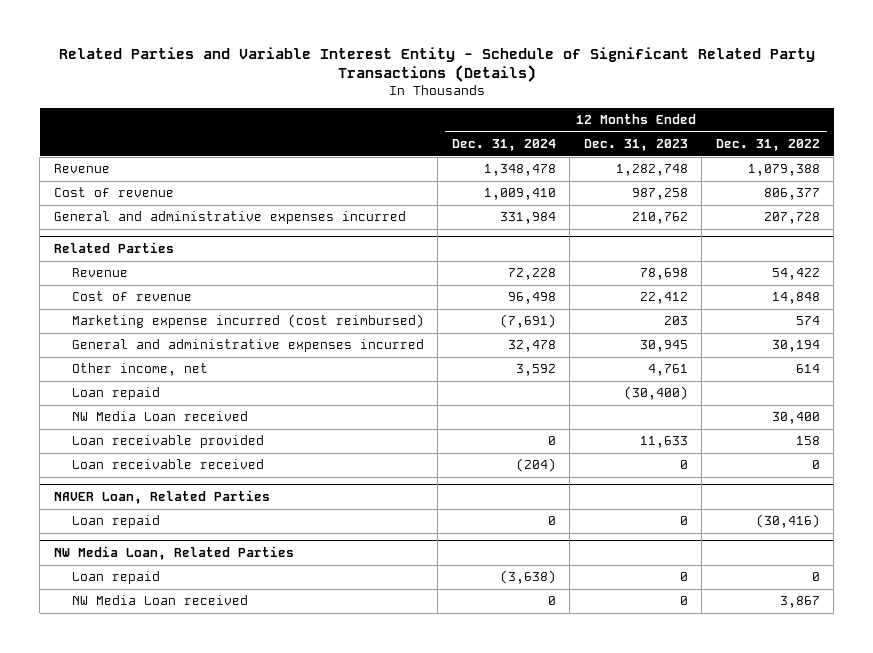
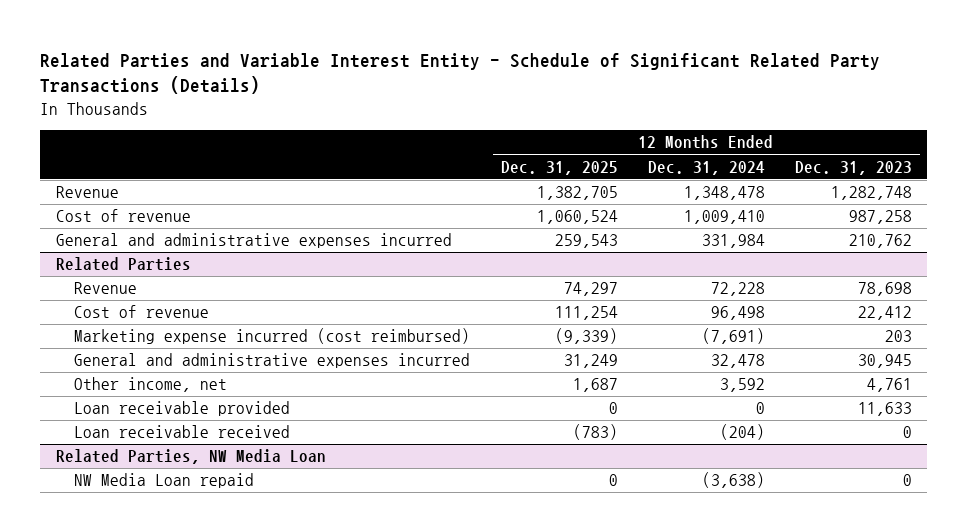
- | 12 Months Ended Dec. 31, 2024 | 12 Months Ended Dec. 31, 2023 | 12 Months Ended Dec. 31, 2022
+ | 12 Months Ended Dec. 31, 2025 | 12 Months Ended Dec. 31, 2024 | 12 Months Ended Dec. 31, 2023
@ Related Parties
- Loan repaid | | (30,400) |
- NW Media Loan received | | | 30,400
- NAVER Loan, Related Parties
- Loan repaid | 0 | 0 | (30,416)
- NW Media Loan, Related Parties
- Loan repaid | (3,638) | 0 | 0
- NW Media Loan received | 0 | 0 | 3,867
+ Related Parties, NW Media Loan
+ NW Media Loan repaid | 0 | (3,638) | 0

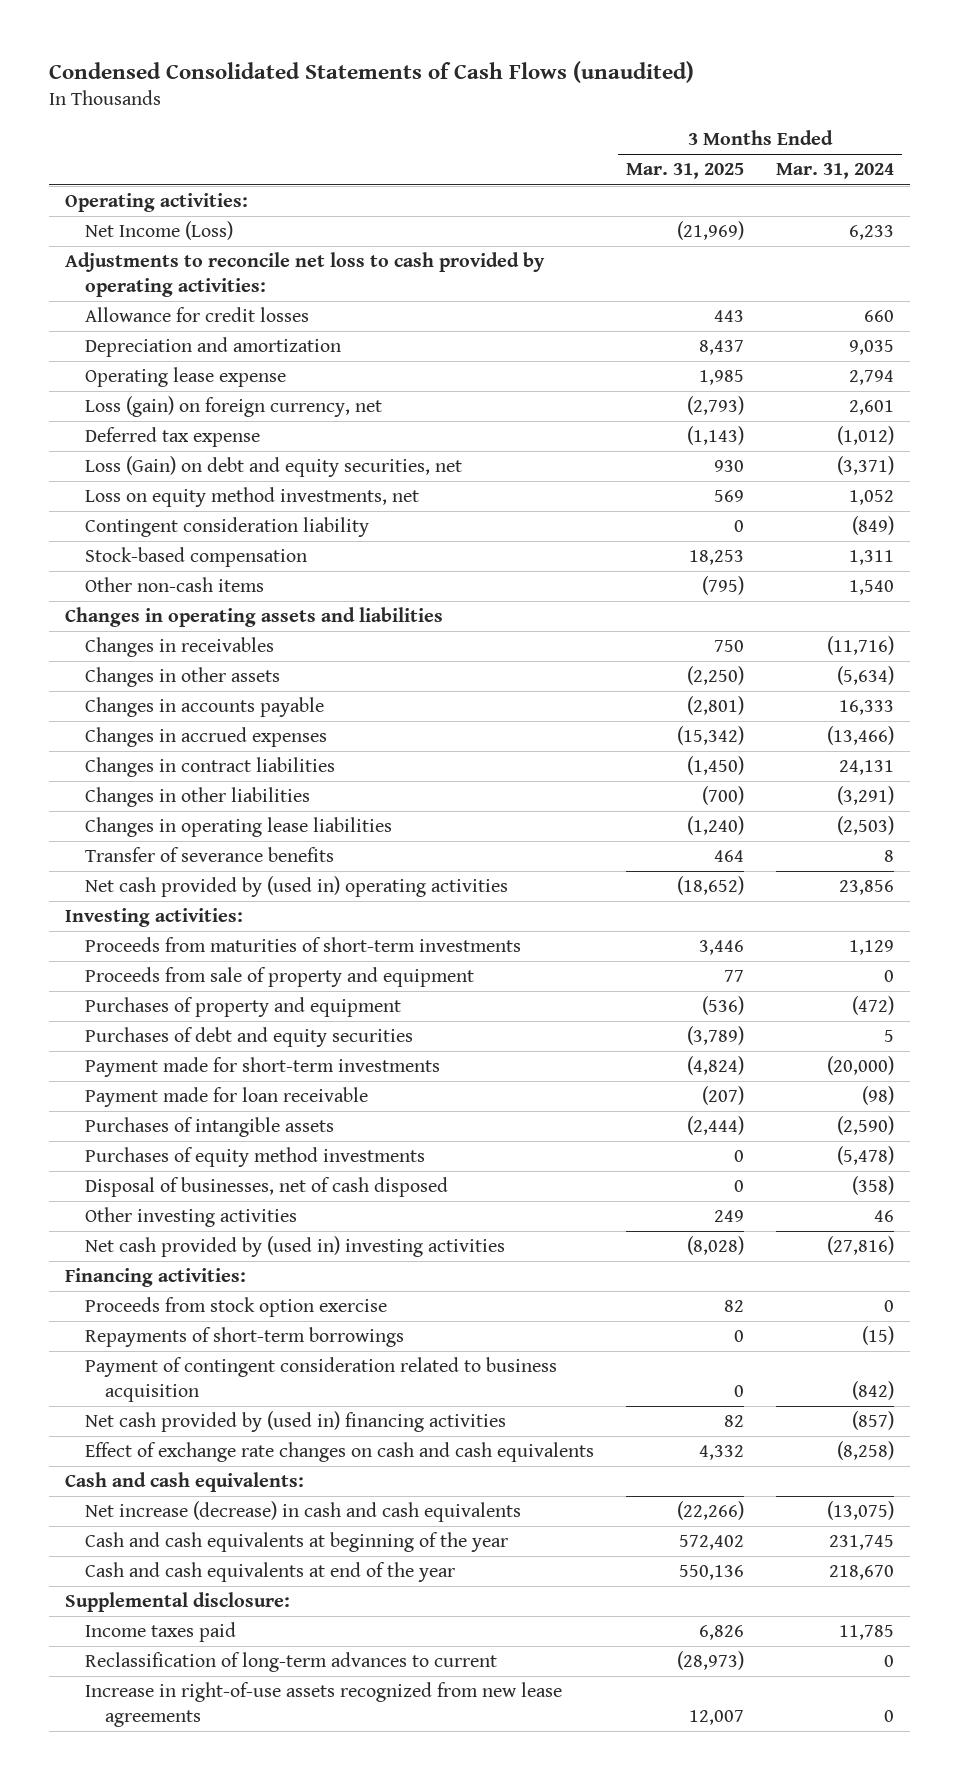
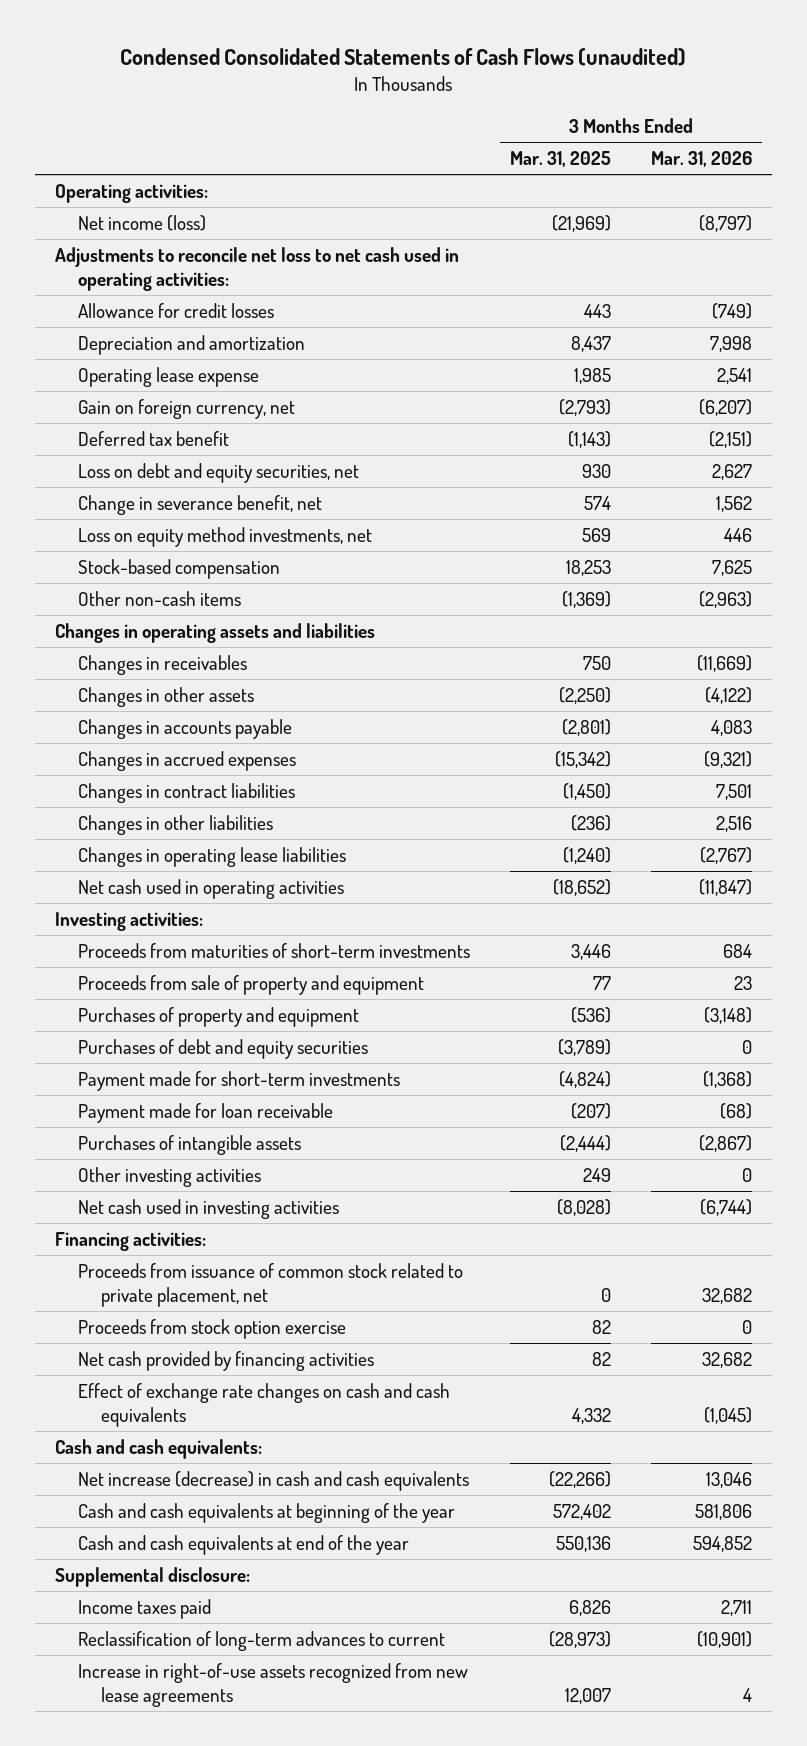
- | 3 Months Ended Mar. 31, 2025 | 3 Months Ended Mar. 31, 2024
+ | 3 Months Ended Mar. 31, 2025 | 3 Months Ended Mar. 31, 2026
- Net Income (Loss) | (21,969) | 6,233
- Adjustments to reconcile net loss to cash provided by operating activities:
+ Net income (loss) | (21,969) | (8,797)
+ Adjustments to reconcile net loss to net cash used in operating activities:
- Loss (gain) on foreign currency, net | (2,793) | 2,601
- Deferred tax expense | (1,143) | (1,012)
- Loss (Gain) on debt and equity securities, net | 930 | (3,371)
+ Gain on foreign currency, net | (2,793) | (6,207)
+ Deferred tax benefit | (1,143) | (2,151)
+ Loss on debt and equity securities, net | 930 | 2,627
+ Change in severance benefit, net | 574 | 1,562
- Contingent consideration liability | 0 | (849)
- Other non-cash items | (795) | 1,540
+ Other non-cash items | (1,369) | (2,963)
- Changes in other liabilities | (700) | (3,291)
+ Changes in other liabilities | (236) | 2,516
- Transfer of severance benefits | 464 | 8
- Net cash provided by (used in) operating activities | (18,652) | 23,856
+ Net cash used in operating activities | (18,652) | (11,847)
- Purchases of equity method investments | 0 | (5,478)
- Disposal of businesses, net of cash disposed | 0 | (358)
- Net cash provided by (used in) investing activities | (8,028) | (27,816)
+ Net cash used in investing activities | (8,028) | (6,744)
+ Proceeds from issuance of common stock related to private placement, net | 0 | 32,682
- Repayments of short-term borrowings | 0 | (15)
- Payment of contingent consideration related to business acquisition | 0 | (842)
- Net cash provided by (used in) financing activities | 82 | (857)
+ Net cash provided by financing activities | 82 | 32,682

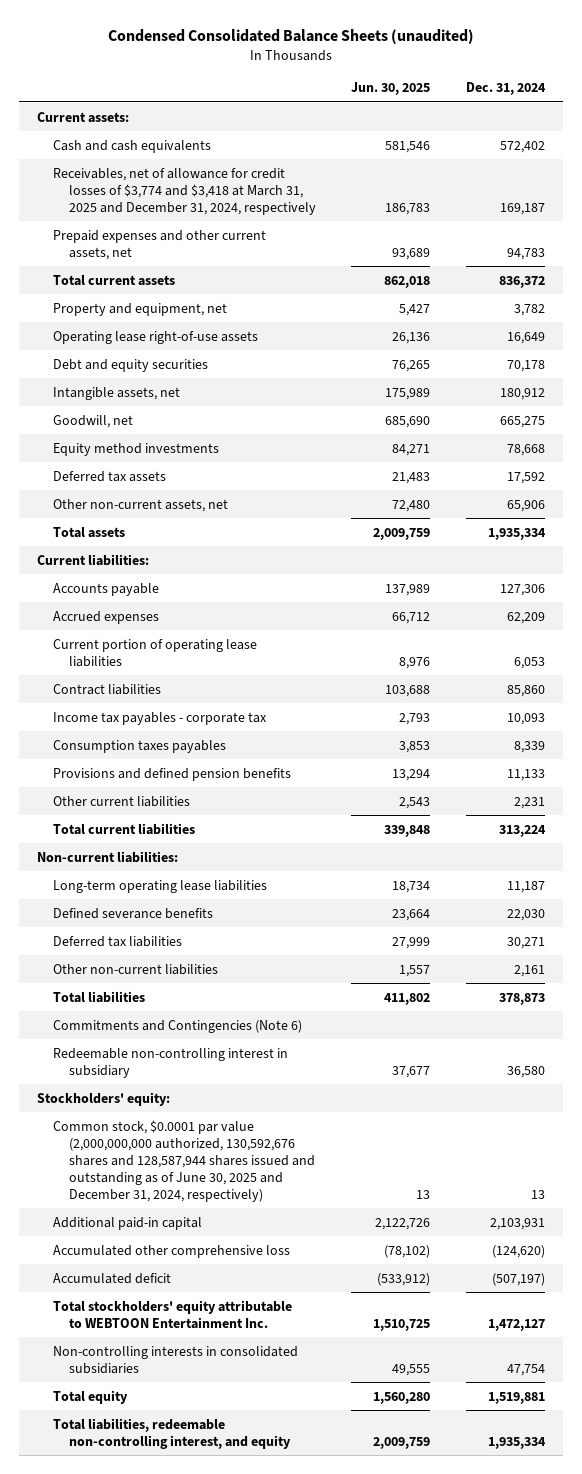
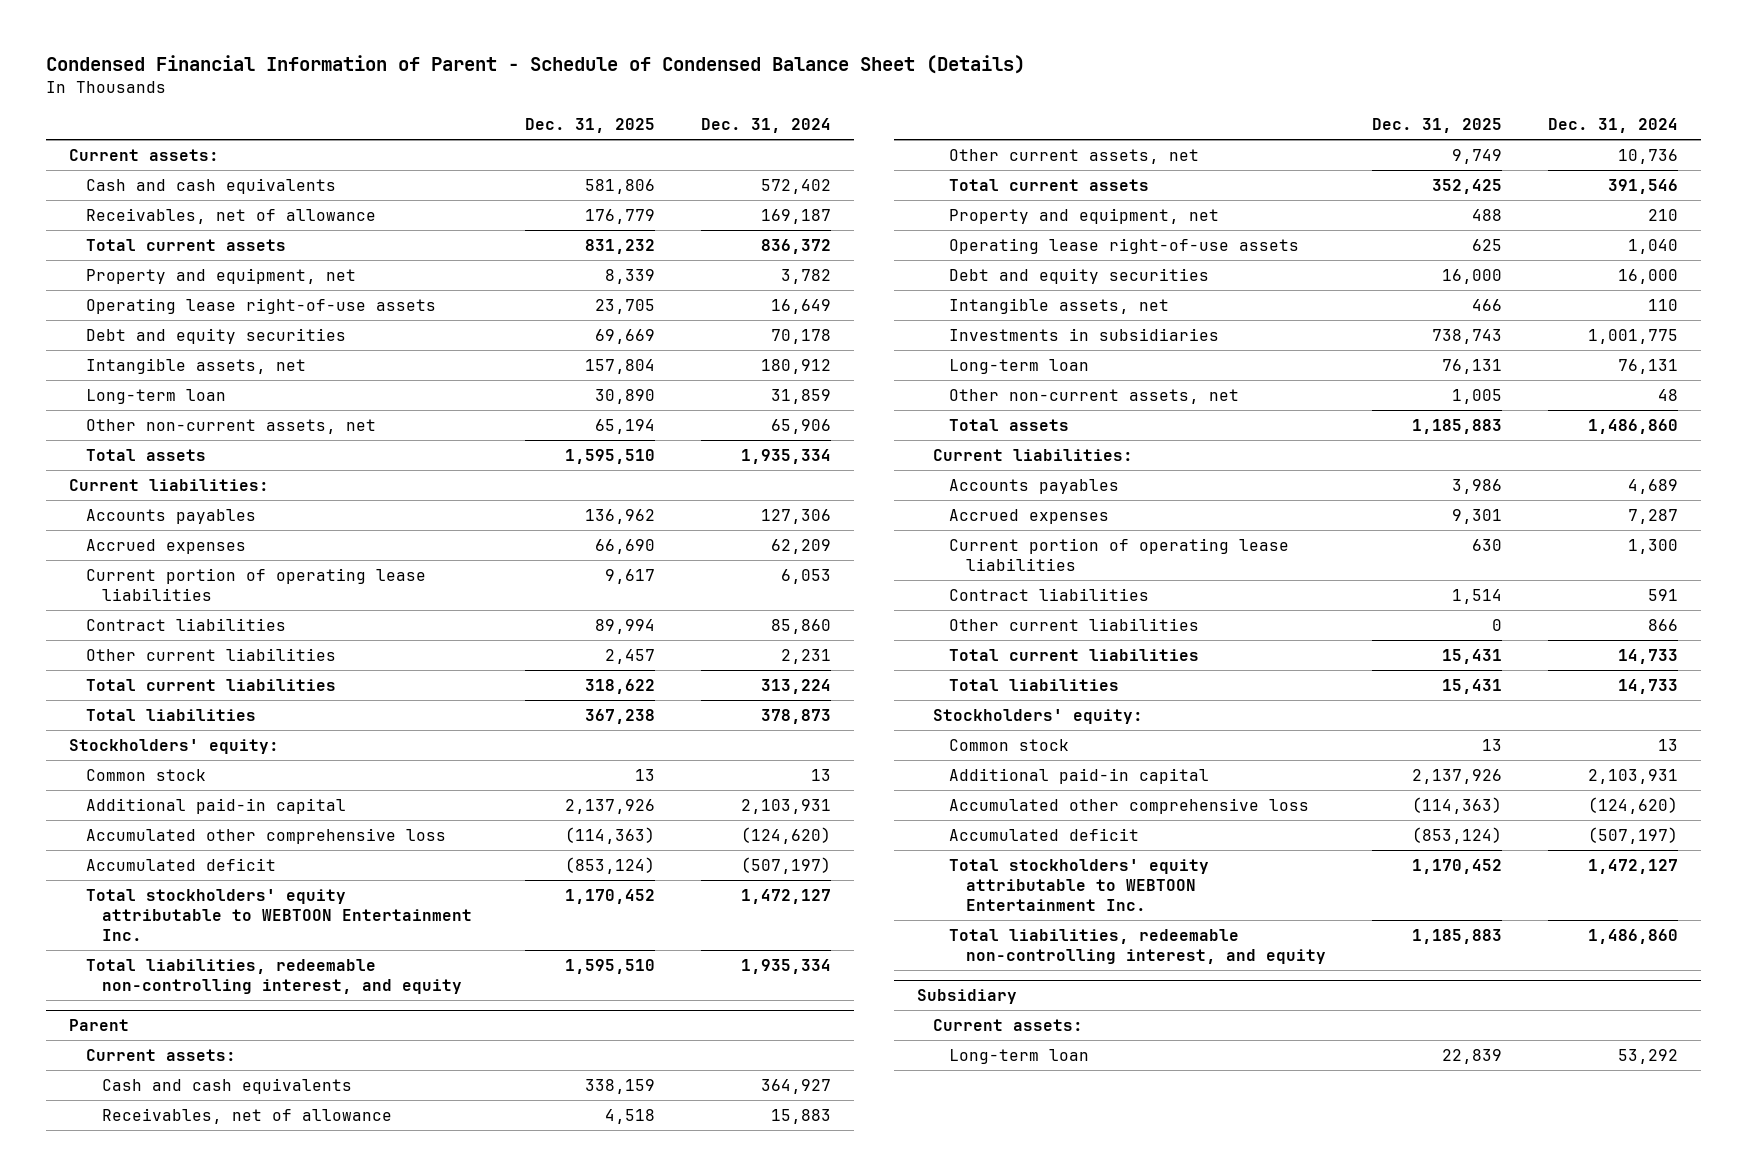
- Condensed Consolidated Balance Sheets (unaudited)
+ Condensed Financial Information of Parent - Schedule of Condensed Balance Sheet (Details)
- | Jun. 30, 2025 | Dec. 31, 2024
+ | Dec. 31, 2025 | Dec. 31, 2024
- Receivables, net of allowance for credit losses of $3,774 and $3,418 at March 31, 2025 and December 31, 2024, respectively | 186,783 | 169,187
- Prepaid expenses and other current assets, net | 93,689 | 94,783
+ Receivables, net of allowance | 176,779 | 169,187
- Goodwill, net | 685,690 | 665,275
- Equity method investments | 84,271 | 78,668
- Deferred tax assets | 21,483 | 17,592
+ Long-term loan | 30,890 | 31,859
- Accounts payable | 137,989 | 127,306
+ Accounts payables | 136,962 | 127,306
- Income tax payables - corporate tax | 2,793 | 10,093
- Consumption taxes payables | 3,853 | 8,339
- Provisions and defined pension benefits | 13,294 | 11,133
- Non-current liabilities:
- Long-term operating lease liabilities | 18,734 | 11,187
- Defined severance benefits | 23,664 | 22,030
- Deferred tax liabilities | 27,999 | 30,271
- Other non-current liabilities | 1,557 | 2,161
- Commitments and Contingencies (Note 6)
- Redeemable non-controlling interest in subsidiary | 37,677 | 36,580
- Common stock, $0.0001 par value (2,000,000,000 authorized, 130,592,676 shares and 128,587,944 shares issued and outstanding as of June 30, 2025 and December 31, 2024, respectively) | 13 | 13
+ Common stock | 13 | 13
- Non-controlling interests in consolidated subsidiaries | 49,555 | 47,754
- Total equity | 1,560,280 | 1,519,881
+ Parent
+ Current assets:
+ Cash and cash equivalents | 338,159 | 364,927
+ Receivables, net of allowance | 4,518 | 15,883
+ Other current assets, net | 9,749 | 10,736
+ Total current assets | 352,425 | 391,546
+ Property and equipment, net | 488 | 210
+ Operating lease right-of-use assets | 625 | 1,040
+ Debt and equity securities | 16,000 | 16,000
+ Intangible assets, net | 466 | 110
+ Investments in subsidiaries | 738,743 | 1,001,775
+ Long-term loan | 76,131 | 76,131
+ Other non-current assets, net | 1,005 | 48
+ Total assets | 1,185,883 | 1,486,860
+ Current liabilities:
+ Accounts payables | 3,986 | 4,689
+ Accrued expenses | 9,301 | 7,287
+ Current portion of operating lease liabilities | 630 | 1,300
+ Contract liabilities | 1,514 | 591
+ Other current liabilities | 0 | 866
+ Total current liabilities | 15,431 | 14,733
+ Total liabilities | 15,431 | 14,733
+ Stockholders' equity:
+ Common stock | 13 | 13
+ Additional paid-in capital | 2,137,926 | 2,103,931
+ Accumulated other comprehensive loss | (114,363) | (124,620)
+ Accumulated deficit | (853,124) | (507,197)
+ Total stockholders' equity attributable to WEBTOON Entertainment Inc. | 1,170,452 | 1,472,127
+ Total liabilities, redeemable non-controlling interest, and equity | 1,185,883 | 1,486,860
+ Subsidiary
+ Current assets:
+ Long-term loan | 22,839 | 53,292

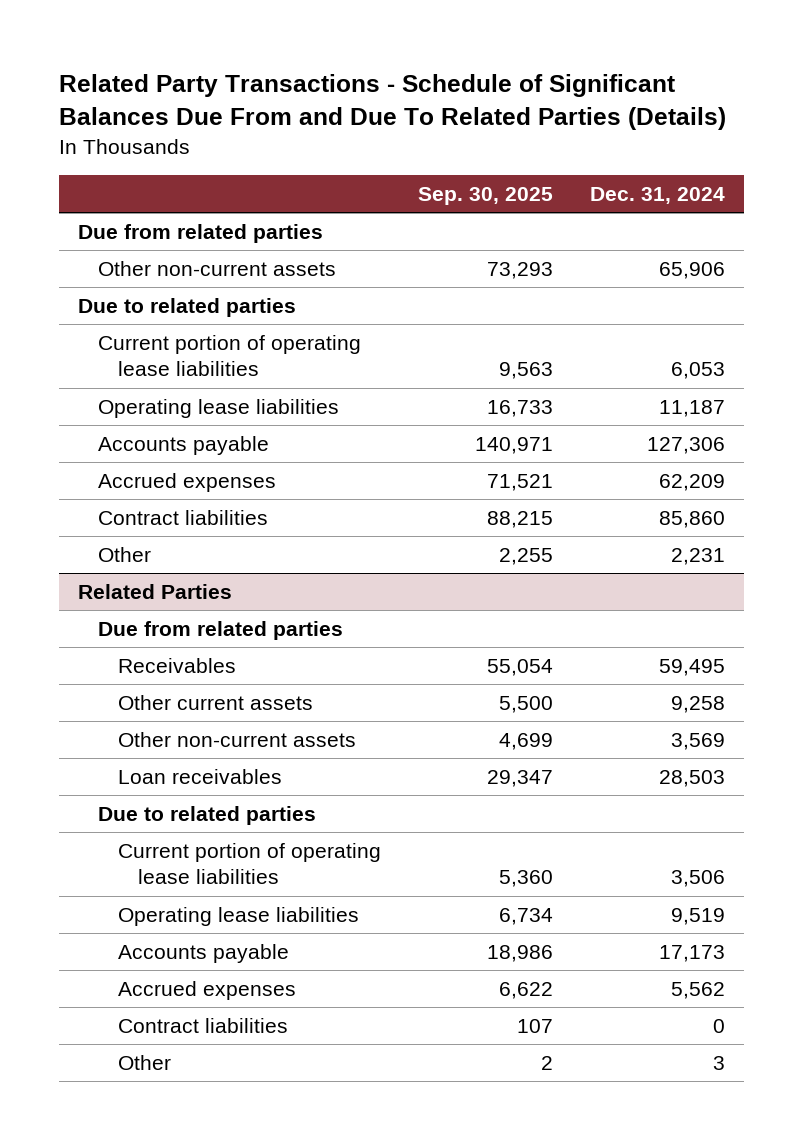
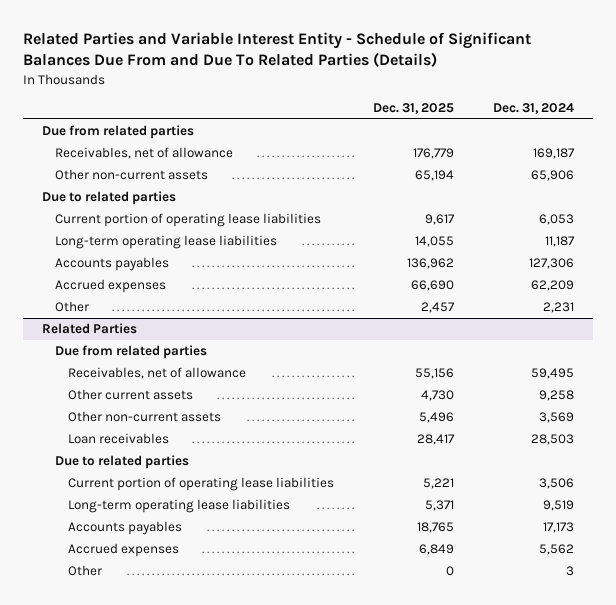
- Related Party Transactions - Schedule of Significant Balances Due From and Due To Related Parties (Details)
+ Related Parties and Variable Interest Entity - Schedule of Significant Balances Due From and Due To Related Parties (Details)
- | Sep. 30, 2025 | Dec. 31, 2024
+ | Dec. 31, 2025 | Dec. 31, 2024
+ Receivables, net of allowance | 176,779 | 169,187
- Operating lease liabilities | 16,733 | 11,187
- Accounts payable | 140,971 | 127,306
+ Long-term operating lease liabilities | 14,055 | 11,187
+ Accounts payables | 136,962 | 127,306
- Contract liabilities | 88,215 | 85,860
@ Related Parties
- Receivables | 55,054 | 59,495
+ Receivables, net of allowance | 55,156 | 59,495
- Operating lease liabilities | 6,734 | 9,519
- Accounts payable | 18,986 | 17,173
+ Long-term operating lease liabilities | 5,371 | 9,519
+ Accounts payables | 18,765 | 17,173
- Contract liabilities | 107 | 0

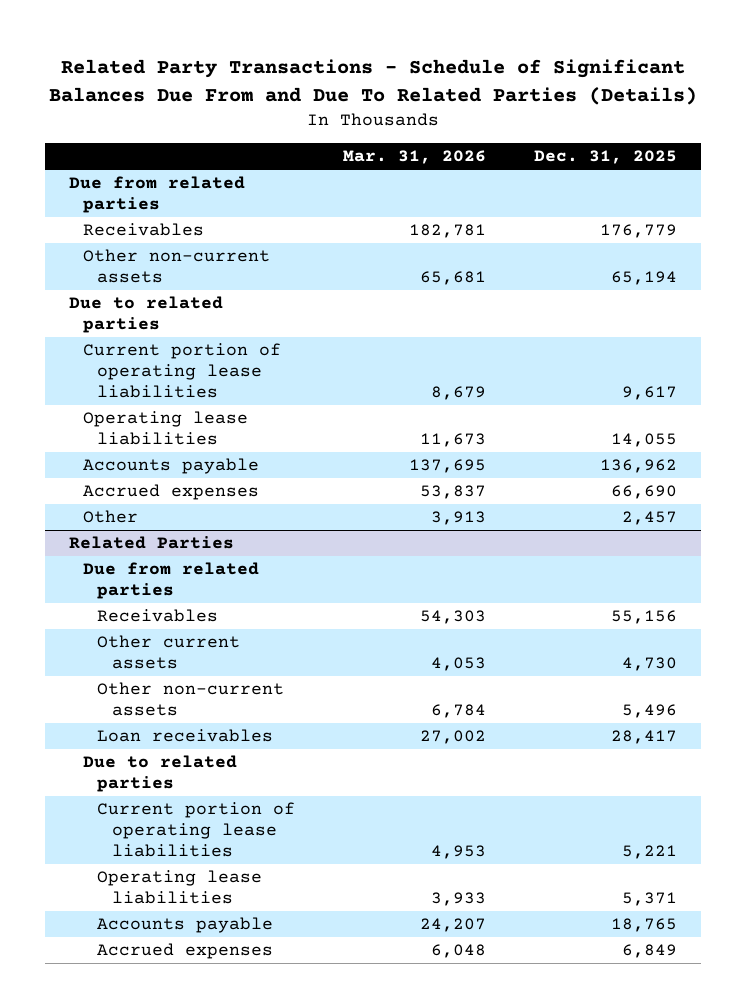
- Related Parties and Variable Interest Entity - Schedule of Significant Balances Due From and Due To Related Parties (Details)
+ Related Party Transactions - Schedule of Significant Balances Due From and Due To Related Parties (Details)
- | Dec. 31, 2025 | Dec. 31, 2024
+ | Mar. 31, 2026 | Dec. 31, 2025
- Receivables, net of allowance | 176,779 | 169,187
+ Receivables | 182,781 | 176,779
- Long-term operating lease liabilities | 14,055 | 11,187
- Accounts payables | 136,962 | 127,306
+ Operating lease liabilities | 11,673 | 14,055
+ Accounts payable | 137,695 | 136,962
@ Related Parties
- Receivables, net of allowance | 55,156 | 59,495
+ Receivables | 54,303 | 55,156
- Long-term operating lease liabilities | 5,371 | 9,519
- Accounts payables | 18,765 | 17,173
+ Operating lease liabilities | 3,933 | 5,371
+ Accounts payable | 24,207 | 18,765
- Other | 0 | 3

